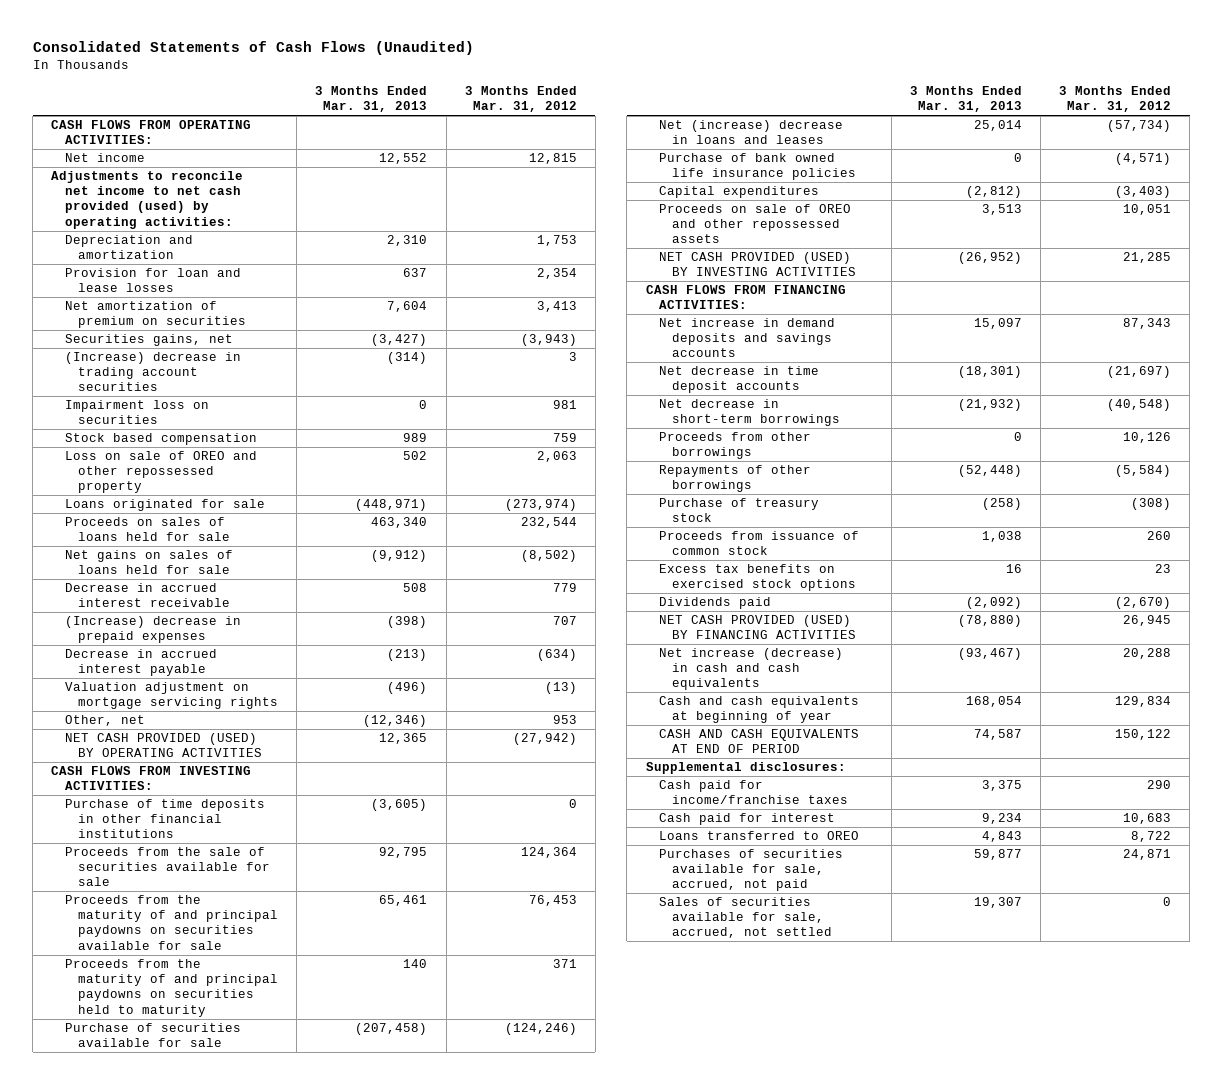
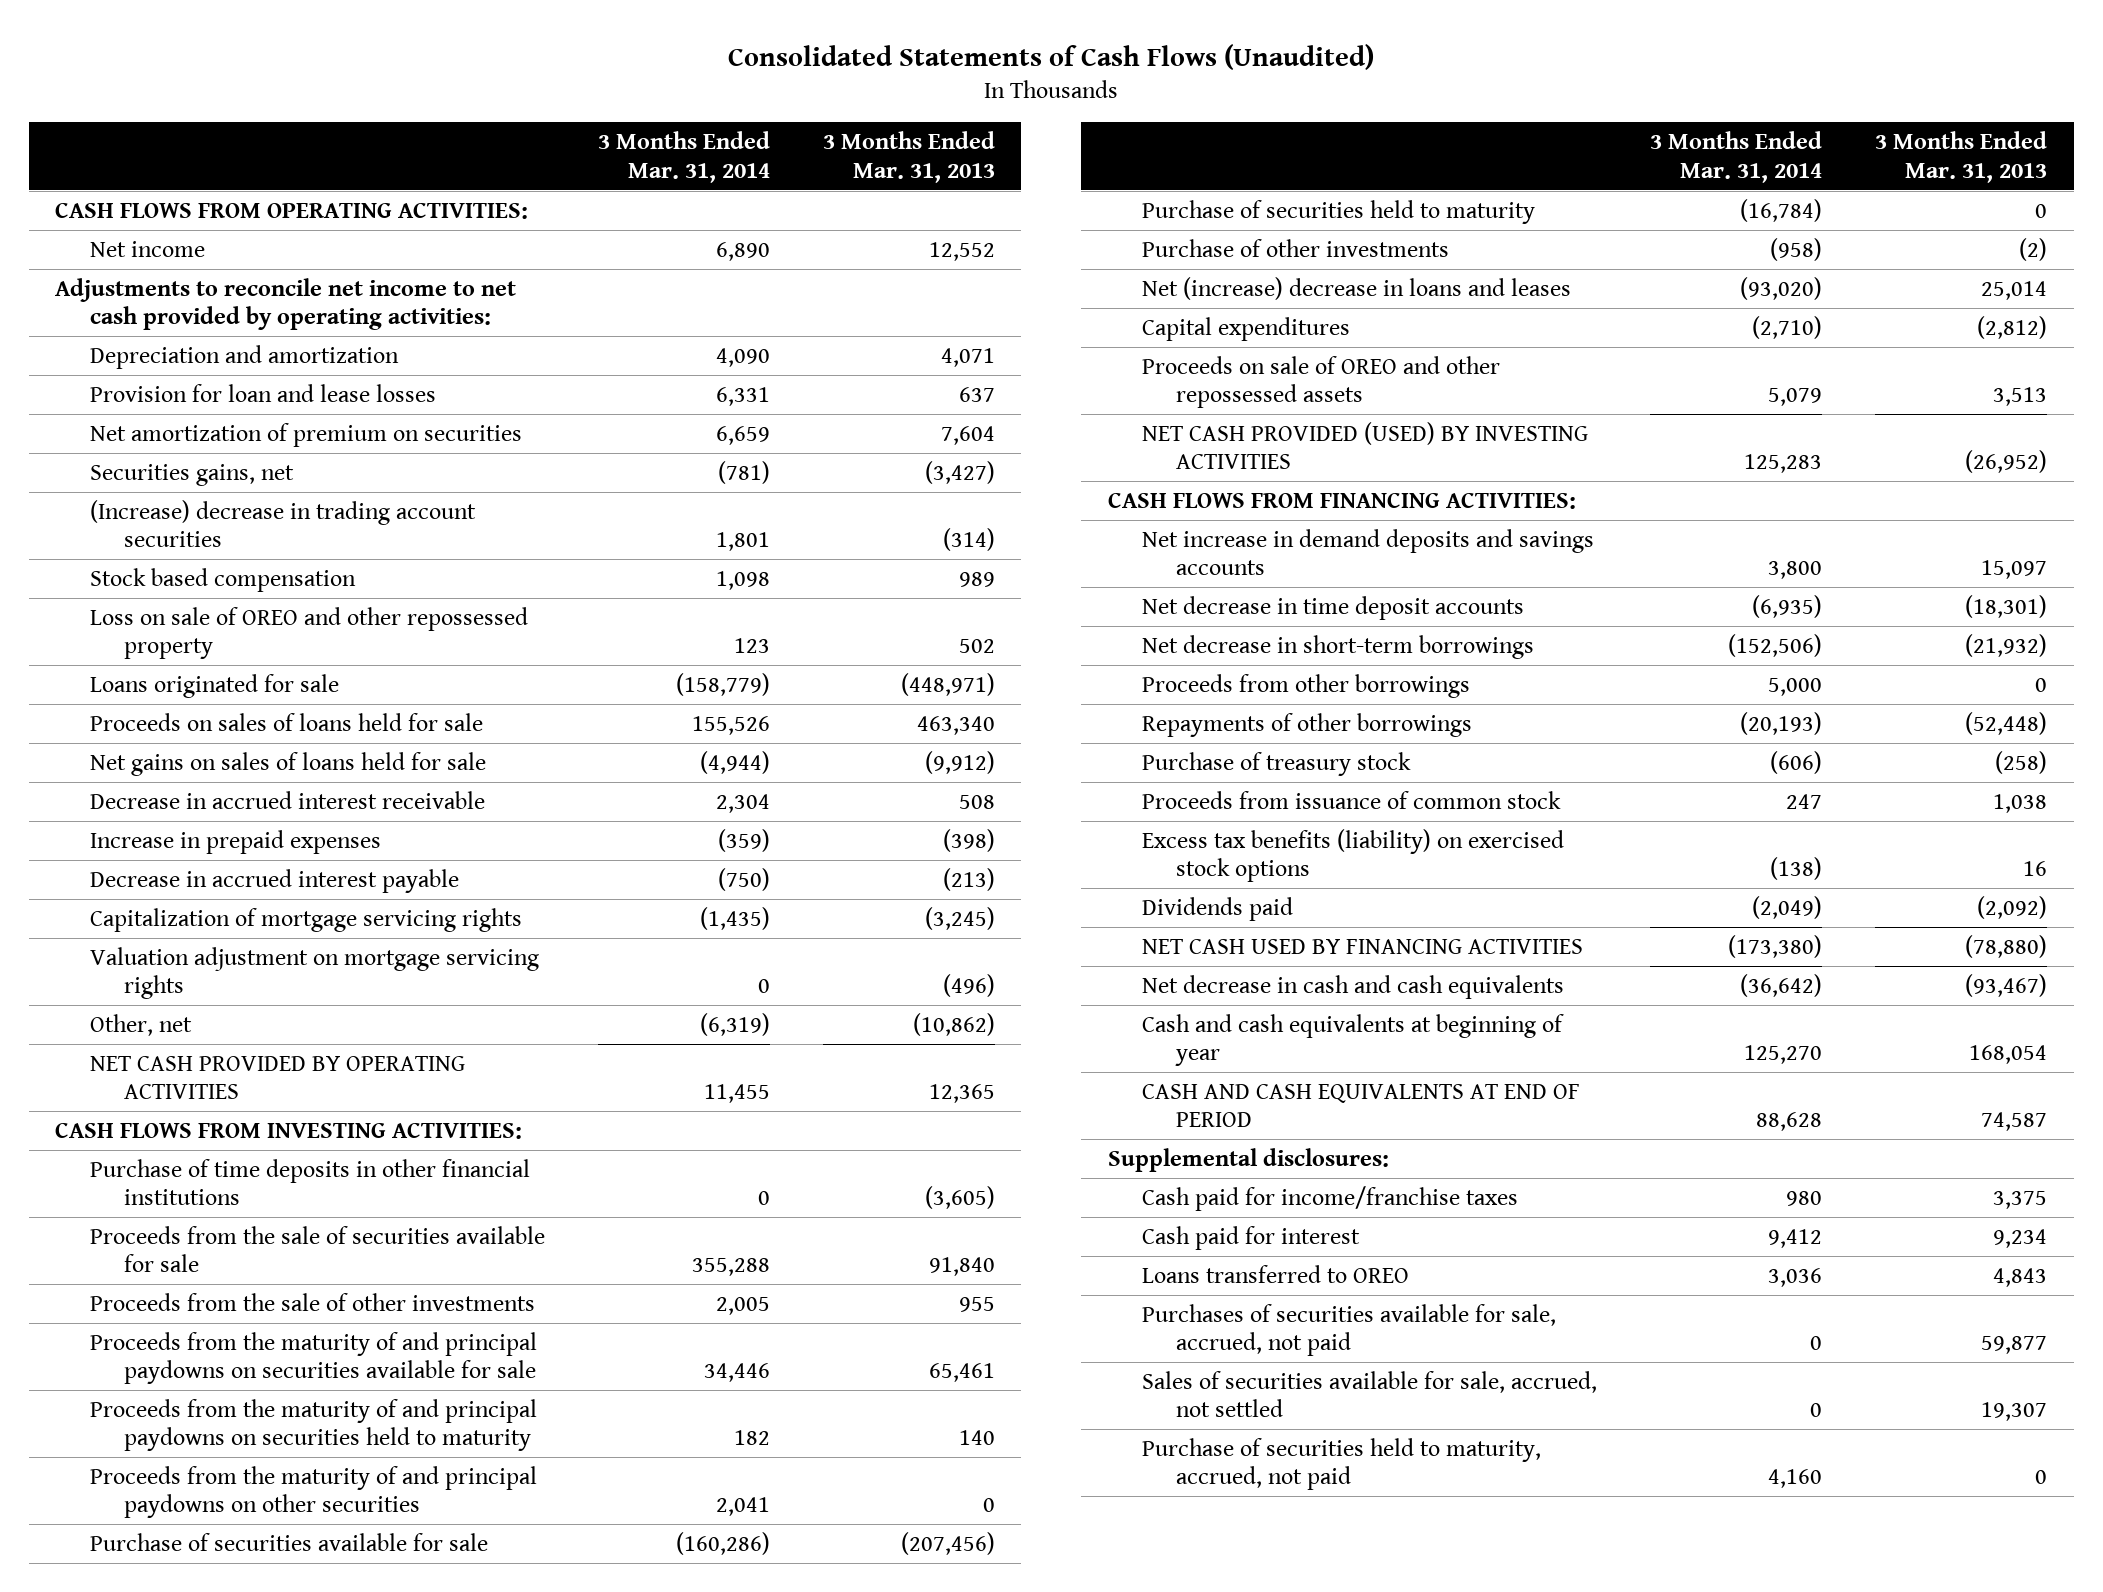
- | 3 Months Ended Mar. 31, 2013 | 3 Months Ended Mar. 31, 2012
+ | 3 Months Ended Mar. 31, 2014 | 3 Months Ended Mar. 31, 2013
- Adjustments to reconcile net income to net cash provided (used) by operating activities:
- Depreciation and amortization | 2,310 | 1,753
+ Adjustments to reconcile net income to net cash provided by operating activities:
+ Depreciation and amortization | 4,090 | 4,071
- Impairment loss on securities | 0 | 981
- (Increase) decrease in prepaid expenses | (398) | 707
+ Increase in prepaid expenses | (359) | (398)
+ Capitalization of mortgage servicing rights | (1,435) | (3,245)
- Other, net | (12,346) | 953
- NET CASH PROVIDED (USED) BY OPERATING ACTIVITIES | 12,365 | (27,942)
+ Other, net | (6,319) | (10,862)
+ NET CASH PROVIDED BY OPERATING ACTIVITIES | 11,455 | 12,365
- Proceeds from the sale of securities available for sale | 92,795 | 124,364
+ Proceeds from the sale of securities available for sale | 355,288 | 91,840
+ Proceeds from the sale of other investments | 2,005 | 955
- Purchase of securities available for sale | (207,458) | (124,246)
+ Proceeds from the maturity of and principal paydowns on other securities | 2,041 | 0
+ Purchase of securities available for sale | (160,286) | (207,456)
+ Purchase of securities held to maturity | (16,784) | 0
+ Purchase of other investments | (958) | (2)
- Purchase of bank owned life insurance policies | 0 | (4,571)
- Excess tax benefits on exercised stock options | 16 | 23
+ Excess tax benefits (liability) on exercised stock options | (138) | 16
- NET CASH PROVIDED (USED) BY FINANCING ACTIVITIES | (78,880) | 26,945
- Net increase (decrease) in cash and cash equivalents | (93,467) | 20,288
+ NET CASH USED BY FINANCING ACTIVITIES | (173,380) | (78,880)
+ Net decrease in cash and cash equivalents | (36,642) | (93,467)
+ Purchase of securities held to maturity, accrued, not paid | 4,160 | 0

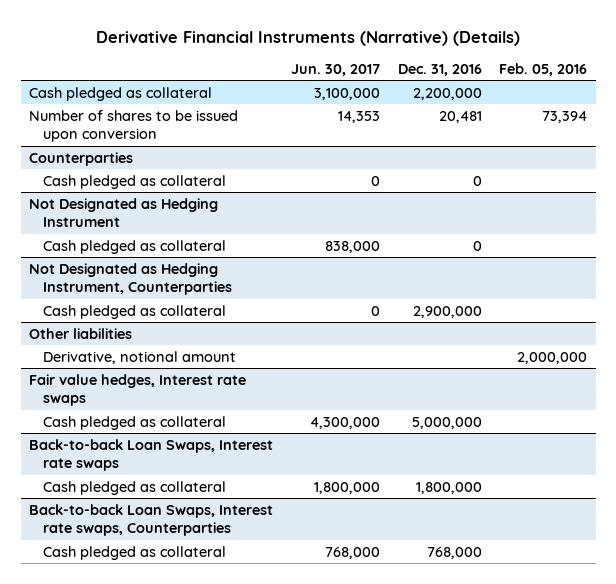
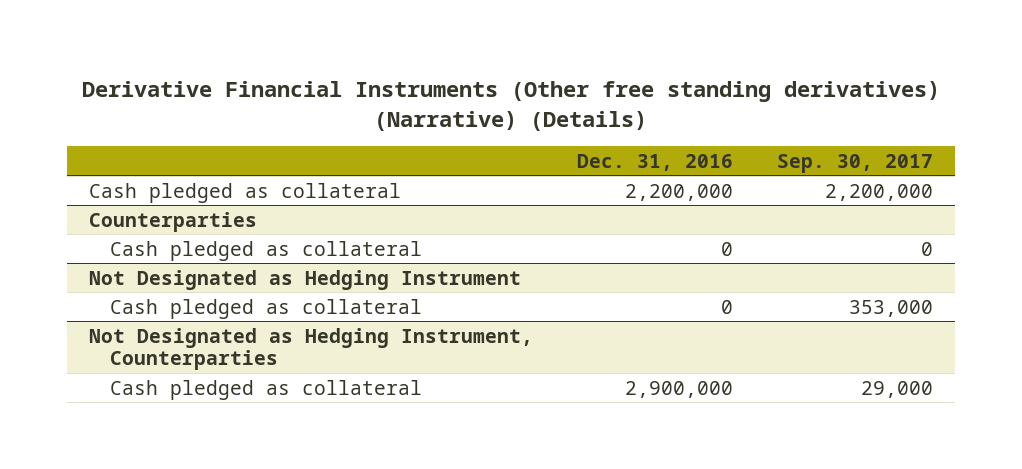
- Derivative Financial Instruments (Narrative) (Details)
+ Derivative Financial Instruments (Other free standing derivatives) (Narrative) (Details)
- | Jun. 30, 2017 | Dec. 31, 2016 | Feb. 05, 2016
+ | Dec. 31, 2016 | Sep. 30, 2017
- Number of shares to be issued upon conversion | 14,353 | 20,481 | 73,394
- Other liabilities
- Derivative, notional amount | | | 2,000,000
- Fair value hedges, Interest rate swaps
- Cash pledged as collateral | 4,300,000 | 5,000,000 |
- Back-to-back Loan Swaps, Interest rate swaps
- Cash pledged as collateral | 1,800,000 | 1,800,000 |
- Back-to-back Loan Swaps, Interest rate swaps, Counterparties
- Cash pledged as collateral | 768,000 | 768,000 |

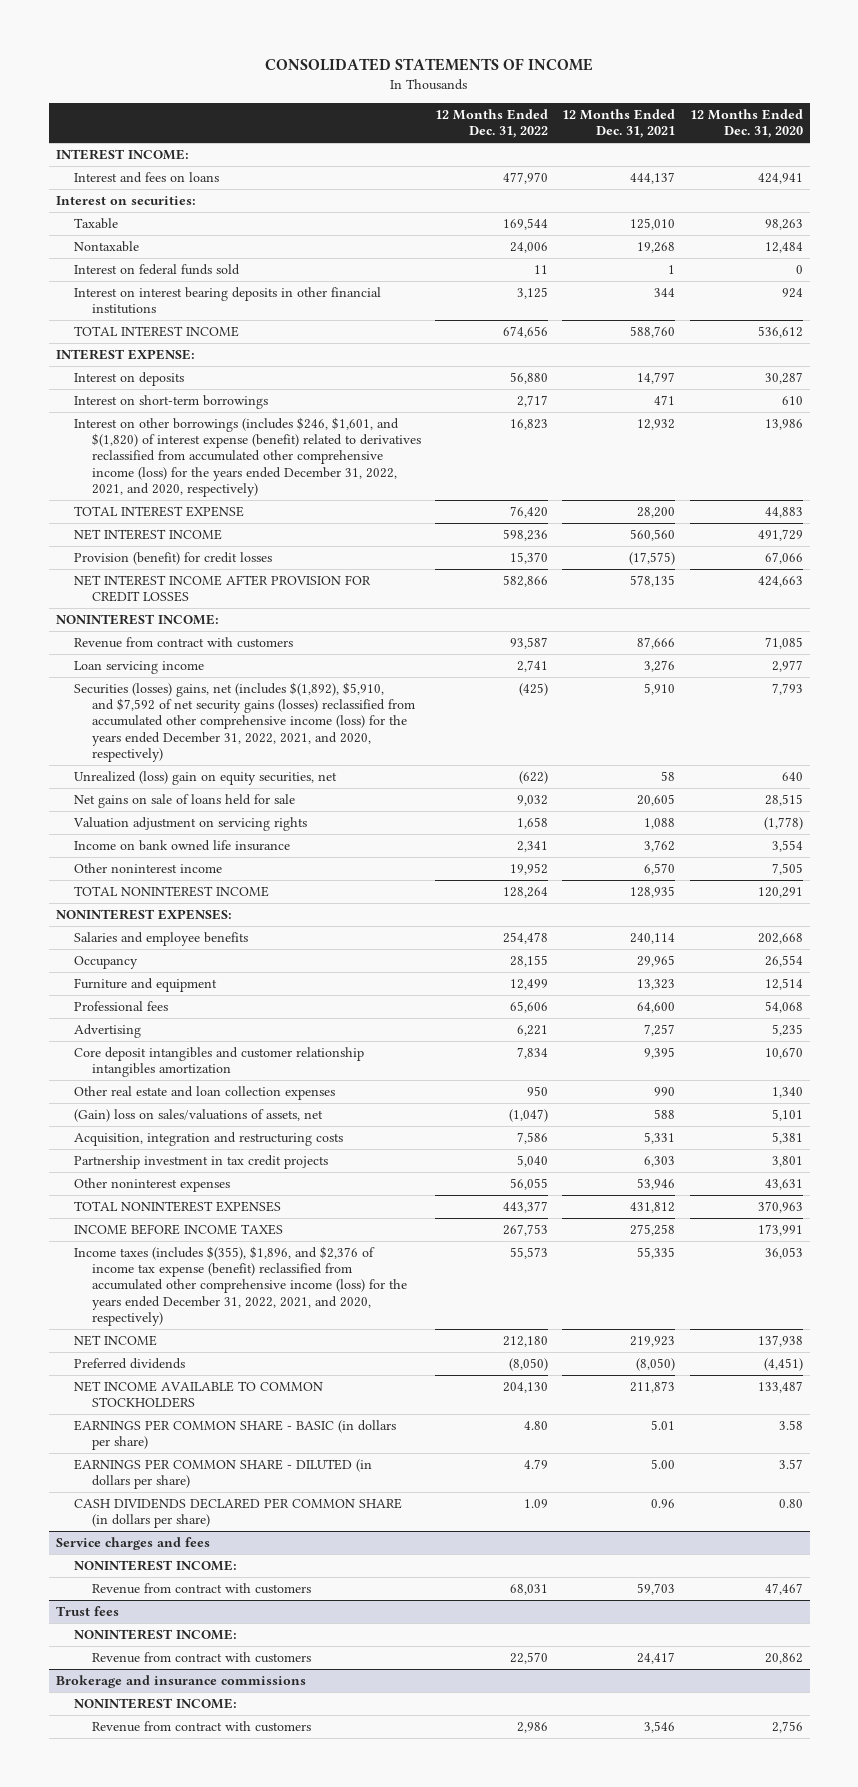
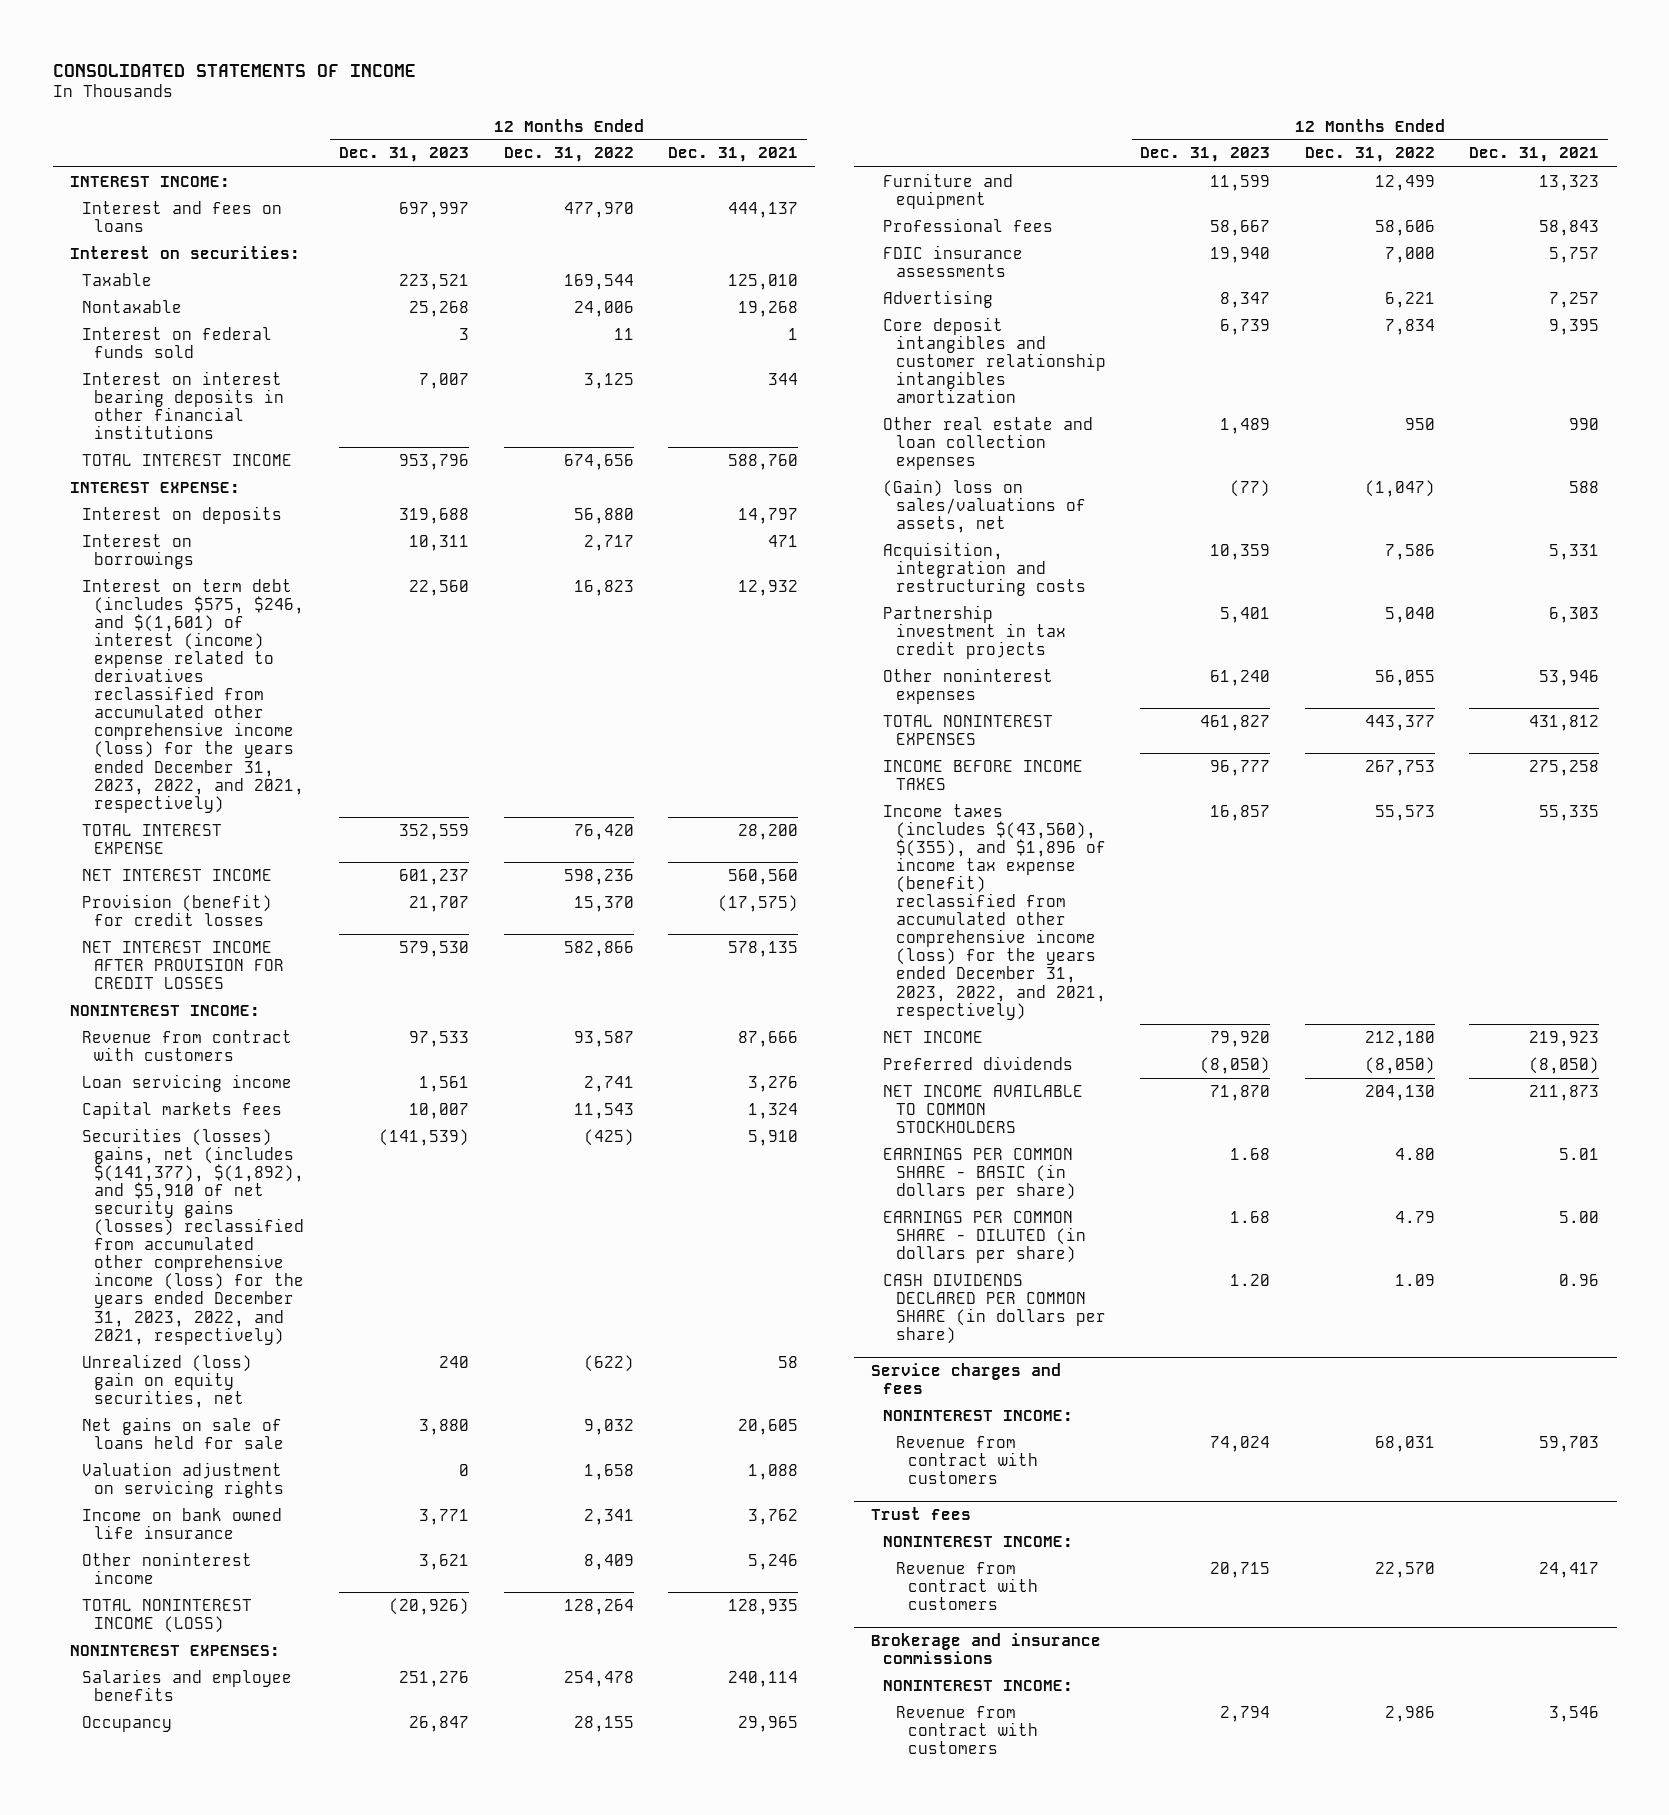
- | 12 Months Ended Dec. 31, 2022 | 12 Months Ended Dec. 31, 2021 | 12 Months Ended Dec. 31, 2020
+ | 12 Months Ended Dec. 31, 2023 | 12 Months Ended Dec. 31, 2022 | 12 Months Ended Dec. 31, 2021
- Interest on short-term borrowings | 2,717 | 471 | 610
- Interest on other borrowings (includes $246, $1,601, and $(1,820) of interest expense (benefit) related to derivatives reclassified from accumulated other comprehensive income (loss) for the years ended December 31, 2022, 2021, and 2020, respectively) | 16,823 | 12,932 | 13,986
+ Interest on borrowings | 10,311 | 2,717 | 471
+ Interest on term debt (includes $575, $246, and $(1,601) of interest (income) expense related to derivatives reclassified from accumulated other comprehensive income (loss) for the years ended December 31, 2023, 2022, and 2021, respectively) | 22,560 | 16,823 | 12,932
- Securities (losses) gains, net (includes $(1,892), $5,910, and $7,592 of net security gains (losses) reclassified from accumulated other comprehensive income (loss) for the years ended December 31, 2022, 2021, and 2020, respectively) | (425) | 5,910 | 7,793
+ Capital markets fees | 10,007 | 11,543 | 1,324
+ Securities (losses) gains, net (includes $(141,377), $(1,892), and $5,910 of net security gains (losses) reclassified from accumulated other comprehensive income (loss) for the years ended December 31, 2023, 2022, and 2021, respectively) | (141,539) | (425) | 5,910
- Other noninterest income | 19,952 | 6,570 | 7,505
- TOTAL NONINTEREST INCOME | 128,264 | 128,935 | 120,291
+ Other noninterest income | 3,621 | 8,409 | 5,246
+ TOTAL NONINTEREST INCOME (LOSS) | (20,926) | 128,264 | 128,935
- Professional fees | 65,606 | 64,600 | 54,068
+ Professional fees | 58,667 | 58,606 | 58,843
+ FDIC insurance assessments | 19,940 | 7,000 | 5,757
- Income taxes (includes $(355), $1,896, and $2,376 of income tax expense (benefit) reclassified from accumulated other comprehensive income (loss) for the years ended December 31, 2022, 2021, and 2020, respectively) | 55,573 | 55,335 | 36,053
+ Income taxes (includes $(43,560), $(355), and $1,896 of income tax expense (benefit) reclassified from accumulated other comprehensive income (loss) for the years ended December 31, 2023, 2022, and 2021, respectively) | 16,857 | 55,573 | 55,335

